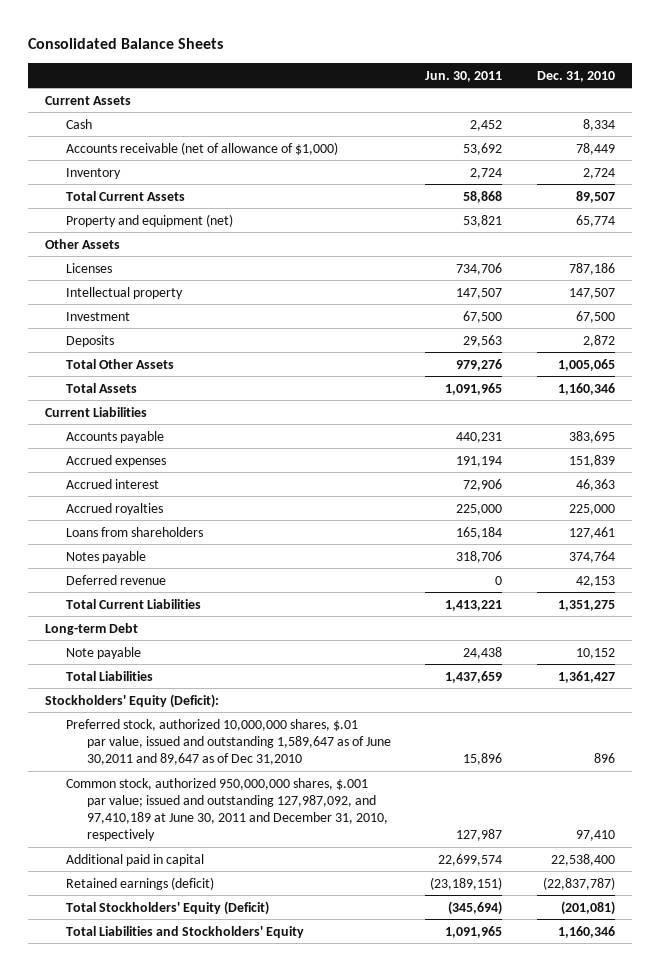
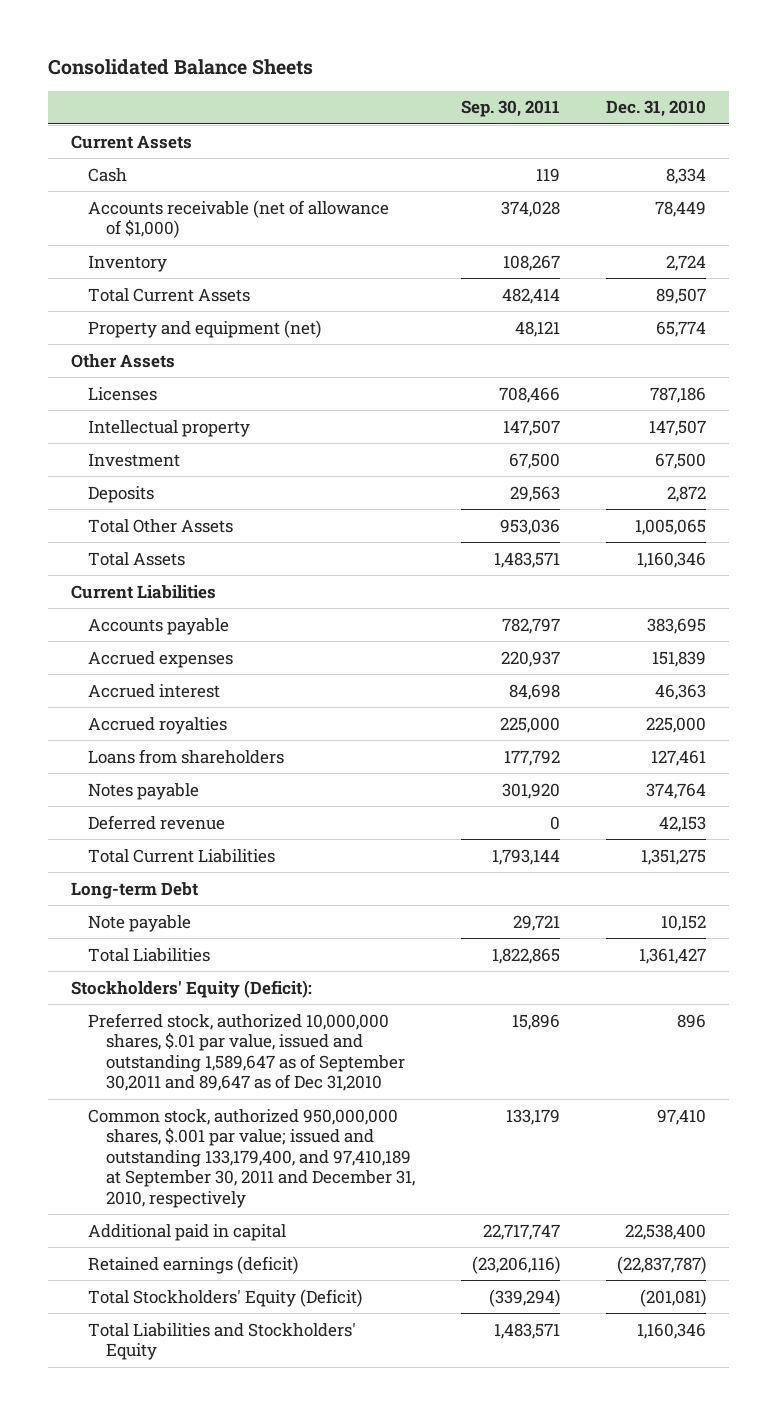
- | Jun. 30, 2011 | Dec. 31, 2010
+ | Sep. 30, 2011 | Dec. 31, 2010
- Preferred stock, authorized 10,000,000 shares, $.01 par value, issued and outstanding 1,589,647 as of June 30,2011 and 89,647 as of Dec 31,2010 | 15,896 | 896
- Common stock, authorized 950,000,000 shares, $.001 par value; issued and outstanding 127,987,092, and 97,410,189 at June 30, 2011 and December 31, 2010, respectively | 127,987 | 97,410
+ Preferred stock, authorized 10,000,000 shares, $.01 par value, issued and outstanding 1,589,647 as of September 30,2011 and 89,647 as of Dec 31,2010 | 15,896 | 896
+ Common stock, authorized 950,000,000 shares, $.001 par value; issued and outstanding 133,179,400, and 97,410,189 at September 30, 2011 and December 31, 2010, respectively | 133,179 | 97,410

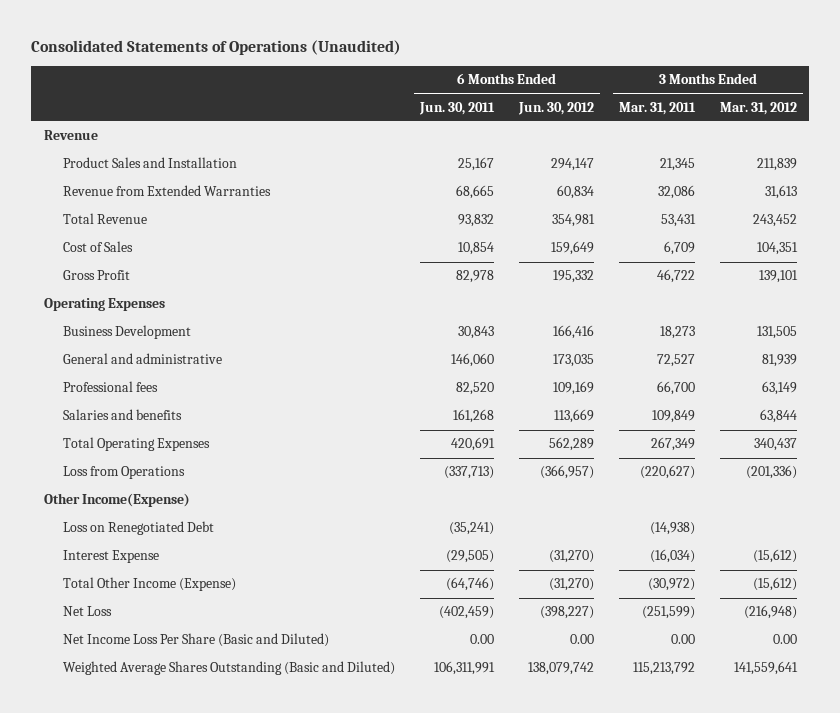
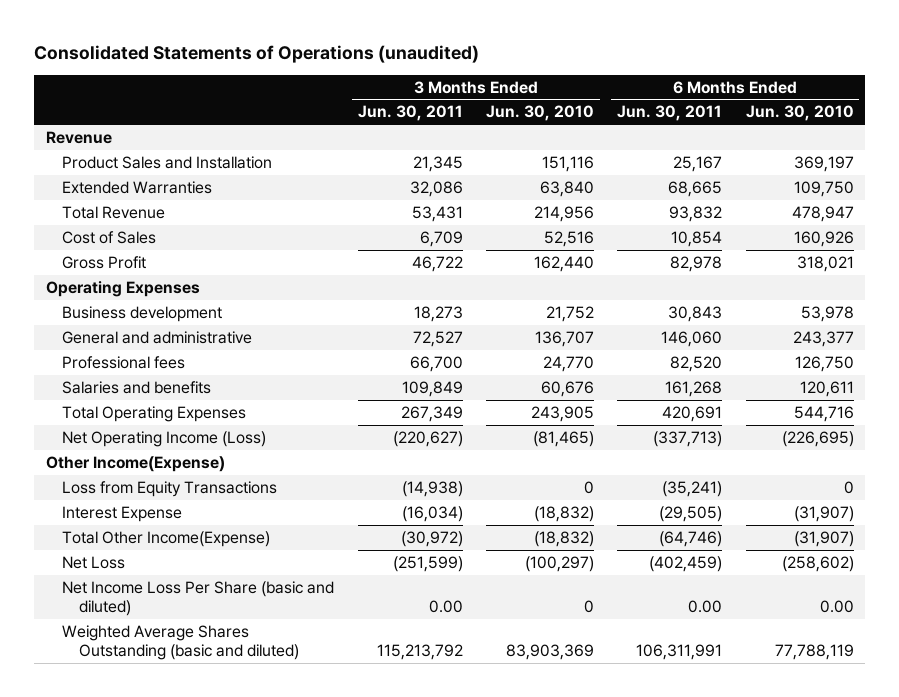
- Consolidated Statements of Operations (Unaudited)
+ Consolidated Statements of Operations (unaudited)
- | 6 Months Ended Jun. 30, 2011 | 6 Months Ended Jun. 30, 2012 | 3 Months Ended Mar. 31, 2011 | 3 Months Ended Mar. 31, 2012
+ | 3 Months Ended Jun. 30, 2011 | 3 Months Ended Jun. 30, 2010 | 6 Months Ended Jun. 30, 2011 | 6 Months Ended Jun. 30, 2010
- Revenue from Extended Warranties | 68,665 | 60,834 | 32,086 | 31,613
+ Extended Warranties | 32,086 | 63,840 | 68,665 | 109,750
- Business Development | 30,843 | 166,416 | 18,273 | 131,505
+ Business development | 18,273 | 21,752 | 30,843 | 53,978
- Loss from Operations | (337,713) | (366,957) | (220,627) | (201,336)
+ Net Operating Income (Loss) | (220,627) | (81,465) | (337,713) | (226,695)
- Loss on Renegotiated Debt | (35,241) | | (14,938) |
+ Loss from Equity Transactions | (14,938) | 0 | (35,241) | 0
- Total Other Income (Expense) | (64,746) | (31,270) | (30,972) | (15,612)
+ Total Other Income(Expense) | (30,972) | (18,832) | (64,746) | (31,907)
- Net Income Loss Per Share (Basic and Diluted) | 0.00 | 0.00 | 0.00 | 0.00
- Weighted Average Shares Outstanding (Basic and Diluted) | 106,311,991 | 138,079,742 | 115,213,792 | 141,559,641
+ Net Income Loss Per Share (basic and diluted) | 0.00 | 0 | 0.00 | 0.00
+ Weighted Average Shares Outstanding (basic and diluted) | 115,213,792 | 83,903,369 | 106,311,991 | 77,788,119

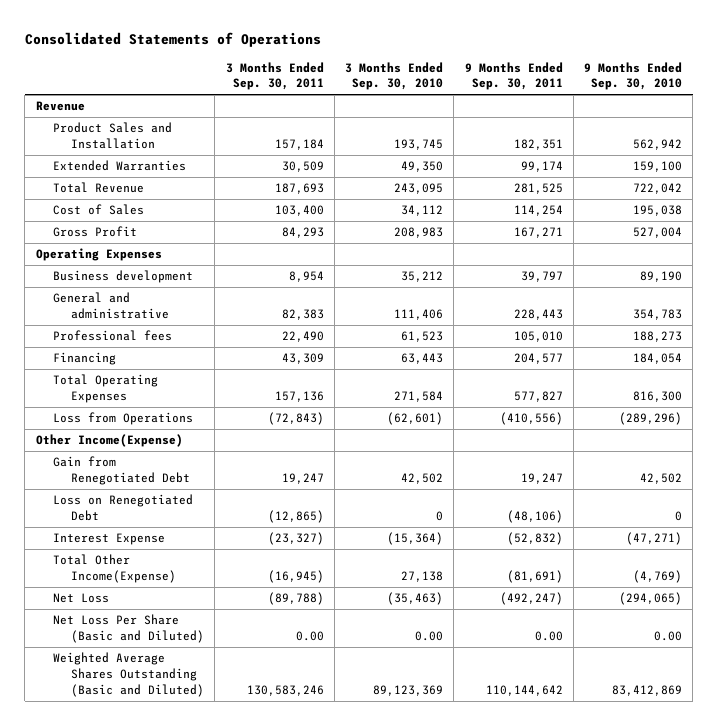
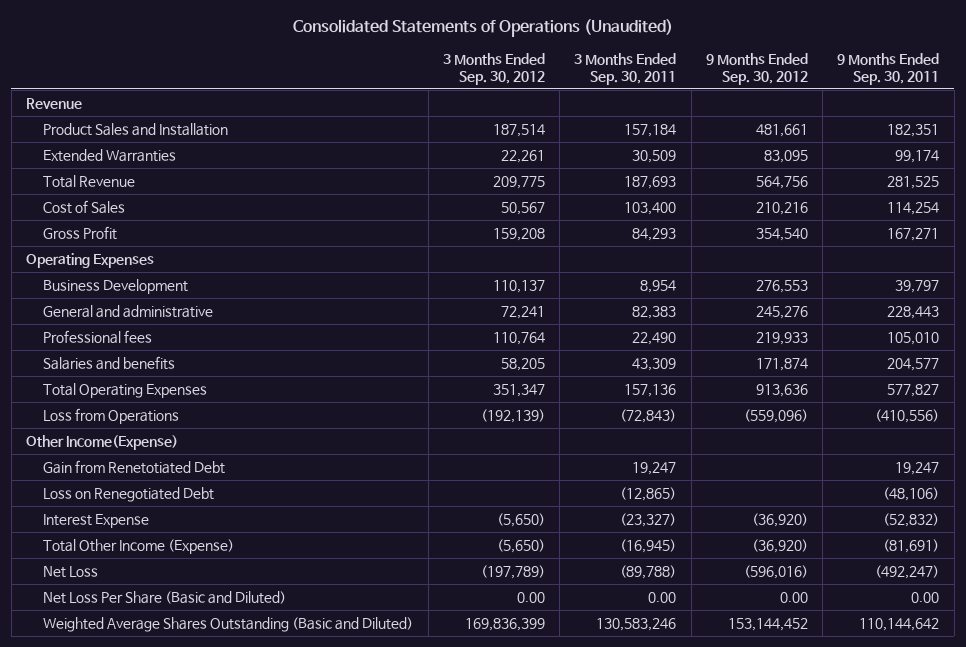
- Consolidated Statements of Operations
+ Consolidated Statements of Operations (Unaudited)
- | 3 Months Ended Sep. 30, 2011 | 3 Months Ended Sep. 30, 2010 | 9 Months Ended Sep. 30, 2011 | 9 Months Ended Sep. 30, 2010
+ | 3 Months Ended Sep. 30, 2012 | 3 Months Ended Sep. 30, 2011 | 9 Months Ended Sep. 30, 2012 | 9 Months Ended Sep. 30, 2011
- Business development | 8,954 | 35,212 | 39,797 | 89,190
+ Business Development | 110,137 | 8,954 | 276,553 | 39,797
- Financing | 43,309 | 63,443 | 204,577 | 184,054
+ Salaries and benefits | 58,205 | 43,309 | 171,874 | 204,577
- Gain from Renegotiated Debt | 19,247 | 42,502 | 19,247 | 42,502
+ Gain from Renetotiated Debt | | 19,247 | | 19,247
- Total Other Income(Expense) | (16,945) | 27,138 | (81,691) | (4,769)
+ Total Other Income (Expense) | (5,650) | (16,945) | (36,920) | (81,691)

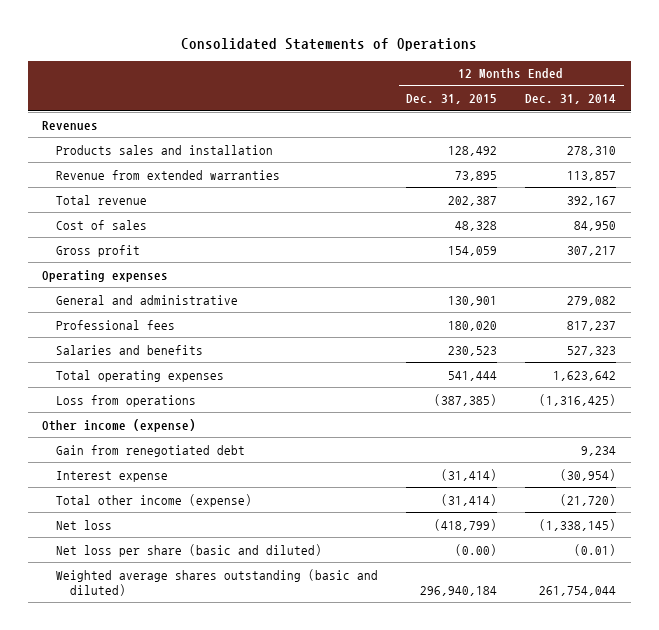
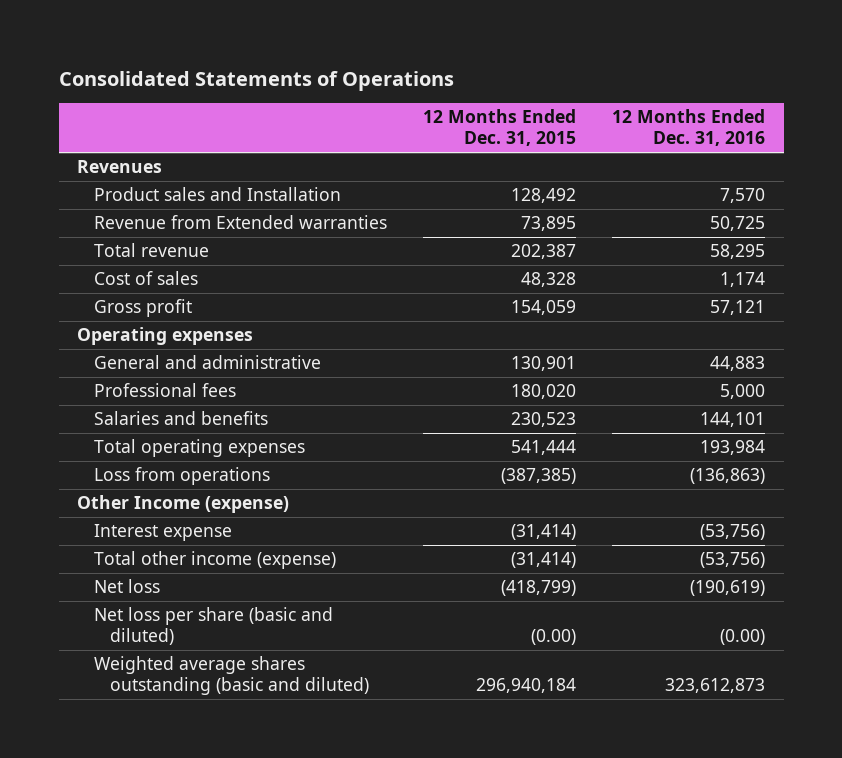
- | 12 Months Ended Dec. 31, 2015 | 12 Months Ended Dec. 31, 2014
+ | 12 Months Ended Dec. 31, 2015 | 12 Months Ended Dec. 31, 2016
- Products sales and installation | 128,492 | 278,310
- Revenue from extended warranties | 73,895 | 113,857
+ Product sales and Installation | 128,492 | 7,570
+ Revenue from Extended warranties | 73,895 | 50,725
- Other income (expense)
- Gain from renegotiated debt | | 9,234
+ Other Income (expense)

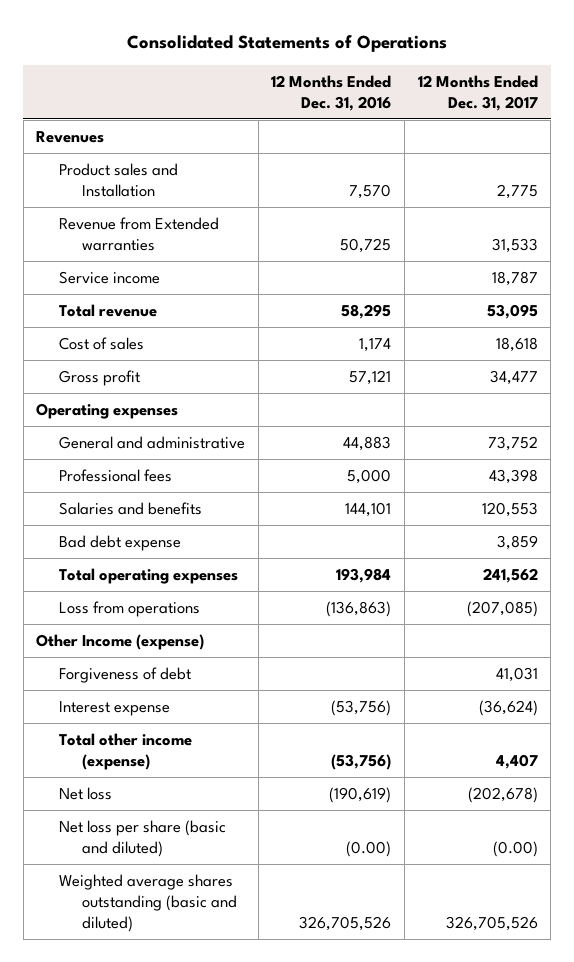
- | 12 Months Ended Dec. 31, 2015 | 12 Months Ended Dec. 31, 2016
+ | 12 Months Ended Dec. 31, 2016 | 12 Months Ended Dec. 31, 2017
+ Service income | | 18,787
+ Bad debt expense | | 3,859
+ Forgiveness of debt | | 41,031
- Weighted average shares outstanding (basic and diluted) | 296,940,184 | 323,612,873
+ Weighted average shares outstanding (basic and diluted) | 326,705,526 | 326,705,526

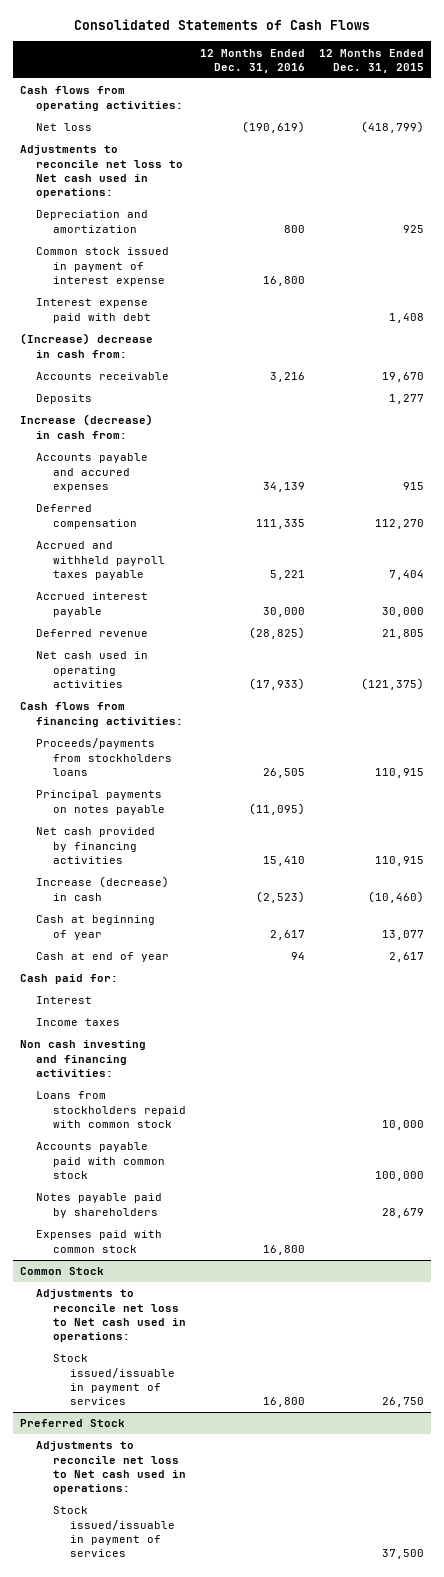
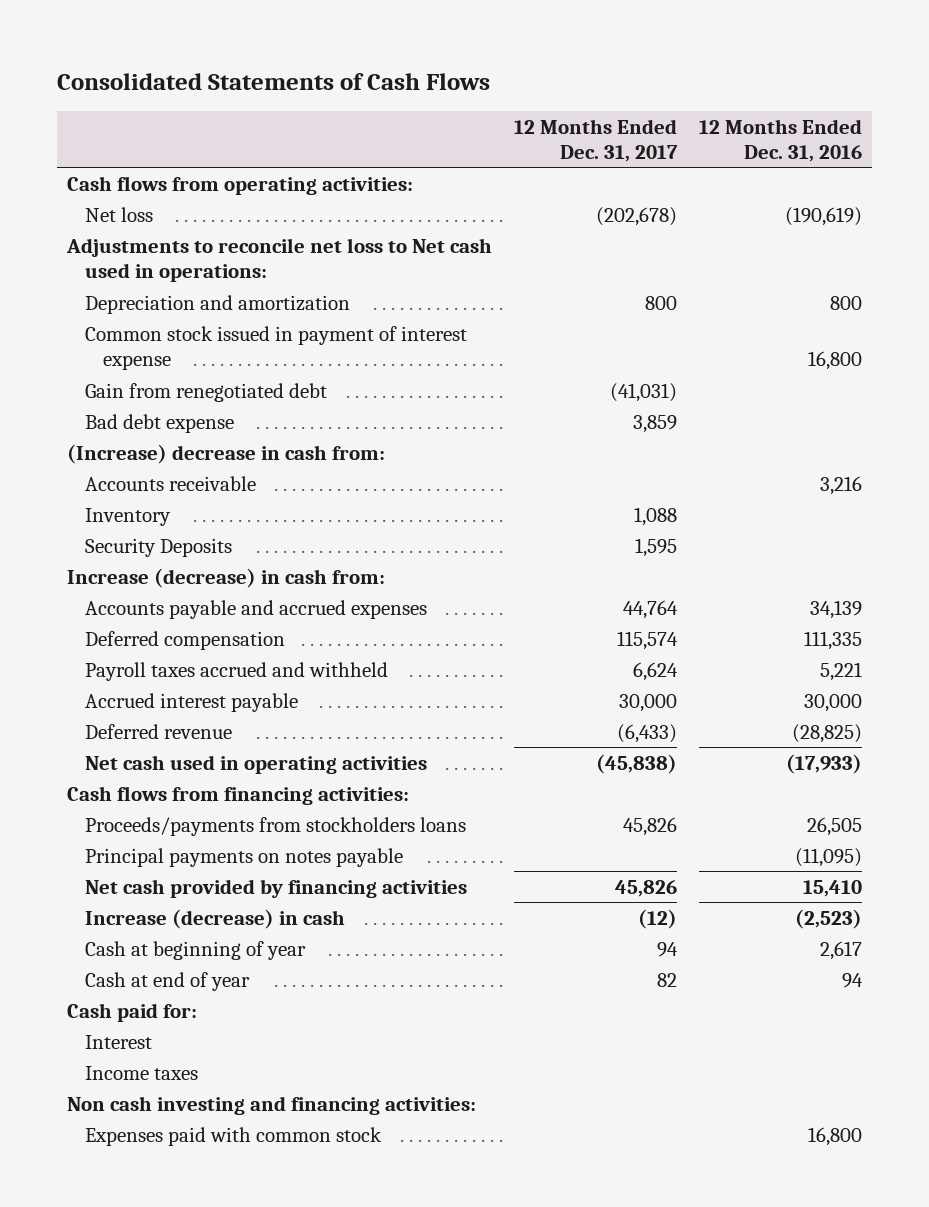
- | 12 Months Ended Dec. 31, 2016 | 12 Months Ended Dec. 31, 2015
+ | 12 Months Ended Dec. 31, 2017 | 12 Months Ended Dec. 31, 2016
- Interest expense paid with debt | | 1,408
+ Gain from renegotiated debt | (41,031) |
+ Bad debt expense | 3,859 |
- Deposits | | 1,277
+ Inventory | 1,088 |
+ Security Deposits | 1,595 |
- Accounts payable and accured expenses | 34,139 | 915
+ Accounts payable and accrued expenses | 44,764 | 34,139
- Accrued and withheld payroll taxes payable | 5,221 | 7,404
+ Payroll taxes accrued and withheld | 6,624 | 5,221
- Loans from stockholders repaid with common stock | | 10,000
- Accounts payable paid with common stock | | 100,000
- Notes payable paid by shareholders | | 28,679
- Common Stock
- Adjustments to reconcile net loss to Net cash used in operations:
- Stock issued/issuable in payment of services | 16,800 | 26,750
- Preferred Stock
- Adjustments to reconcile net loss to Net cash used in operations:
- Stock issued/issuable in payment of services | | 37,500

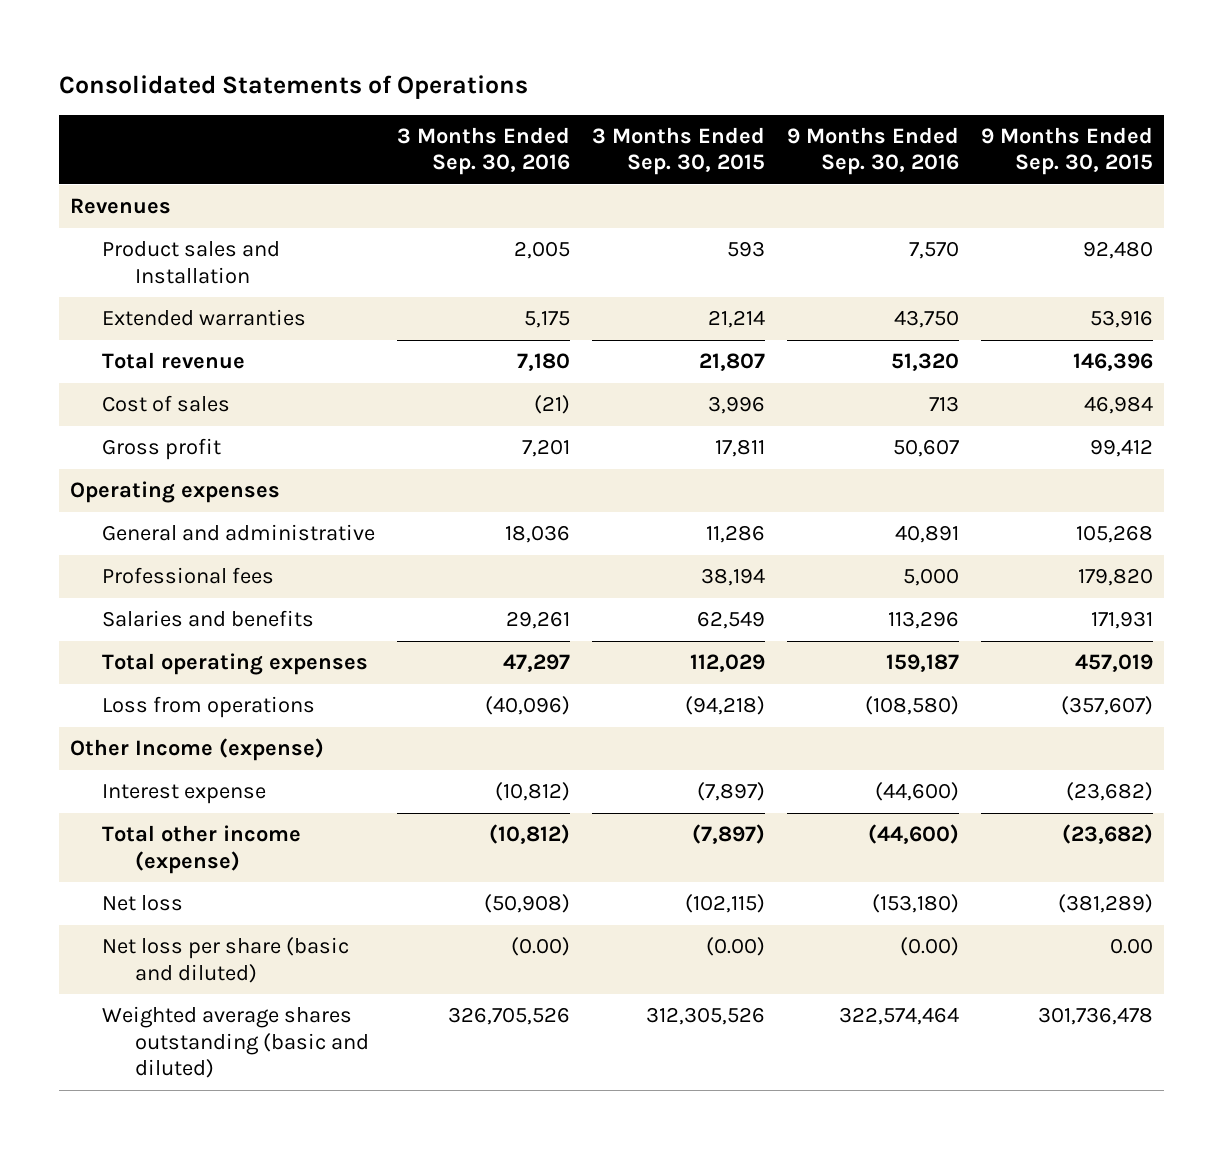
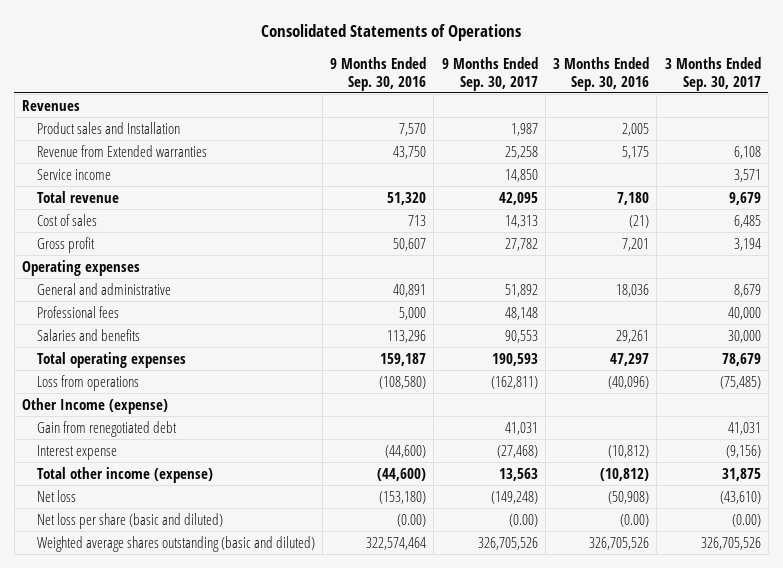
- | 3 Months Ended Sep. 30, 2016 | 3 Months Ended Sep. 30, 2015 | 9 Months Ended Sep. 30, 2016 | 9 Months Ended Sep. 30, 2015
+ | 9 Months Ended Sep. 30, 2016 | 9 Months Ended Sep. 30, 2017 | 3 Months Ended Sep. 30, 2016 | 3 Months Ended Sep. 30, 2017
- Extended warranties | 5,175 | 21,214 | 43,750 | 53,916
+ Revenue from Extended warranties | 43,750 | 25,258 | 5,175 | 6,108
+ Service income | | 14,850 | | 3,571
+ Gain from renegotiated debt | | 41,031 | | 41,031

